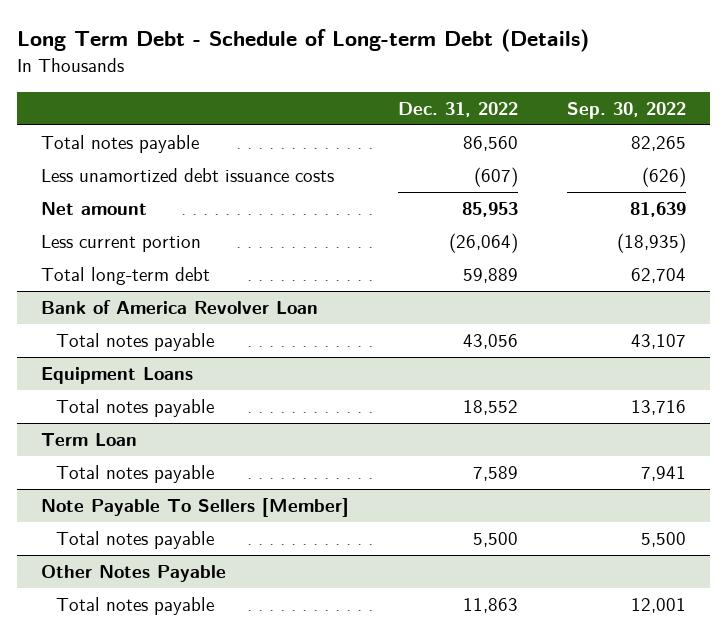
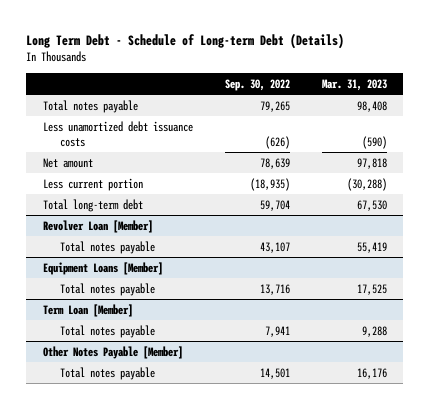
- | Dec. 31, 2022 | Sep. 30, 2022
+ | Sep. 30, 2022 | Mar. 31, 2023
- Total notes payable | 86,560 | 82,265
+ Total notes payable | 79,265 | 98,408
- Net amount | 85,953 | 81,639
+ Net amount | 78,639 | 97,818
- Total long-term debt | 59,889 | 62,704
- Bank of America Revolver Loan
+ Total long-term debt | 59,704 | 67,530
+ Revolver Loan [Member]
- Equipment Loans
+ Equipment Loans [Member]
- Term Loan
+ Term Loan [Member]
- Note Payable To Sellers [Member]
- Total notes payable | 5,500 | 5,500
- Other Notes Payable
- Total notes payable | 11,863 | 12,001
+ Other Notes Payable [Member]
+ Total notes payable | 14,501 | 16,176

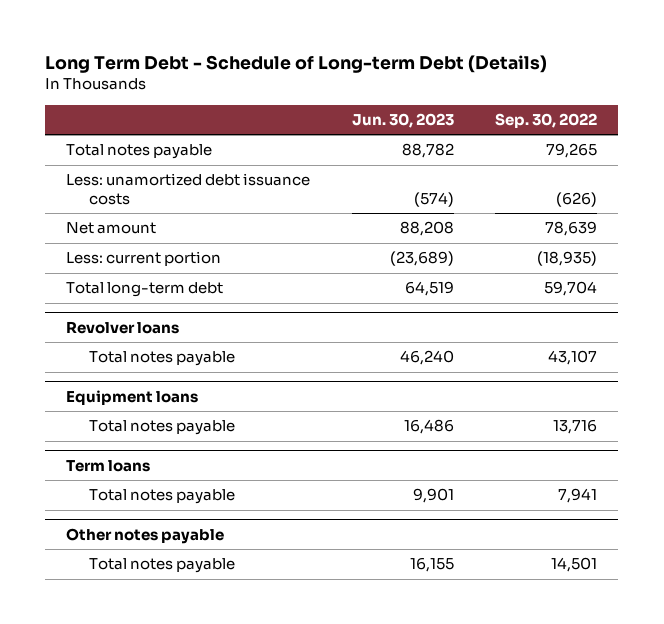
- | Sep. 30, 2022 | Mar. 31, 2023
+ | Jun. 30, 2023 | Sep. 30, 2022
- Less unamortized debt issuance costs | (626) | (590)
+ Less: unamortized debt issuance costs | (574) | (626)
- Less current portion | (18,935) | (30,288)
+ Less: current portion | (23,689) | (18,935)
- Revolver Loan [Member]
+ Revolver loans
- Equipment Loans [Member]
+ Equipment loans
- Term Loan [Member]
+ Term loans
- Other Notes Payable [Member]
+ Other notes payable

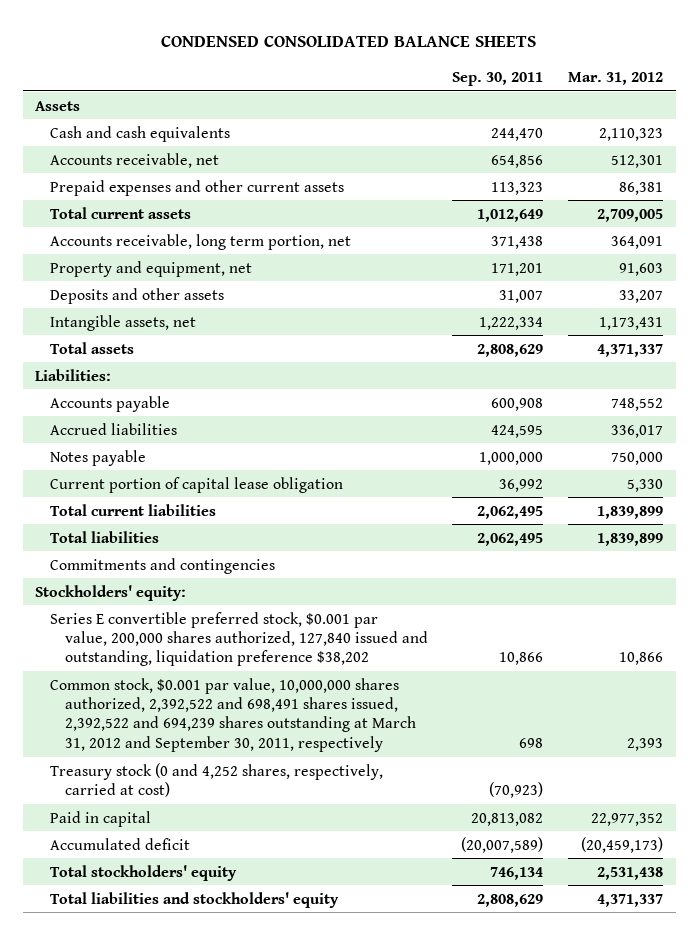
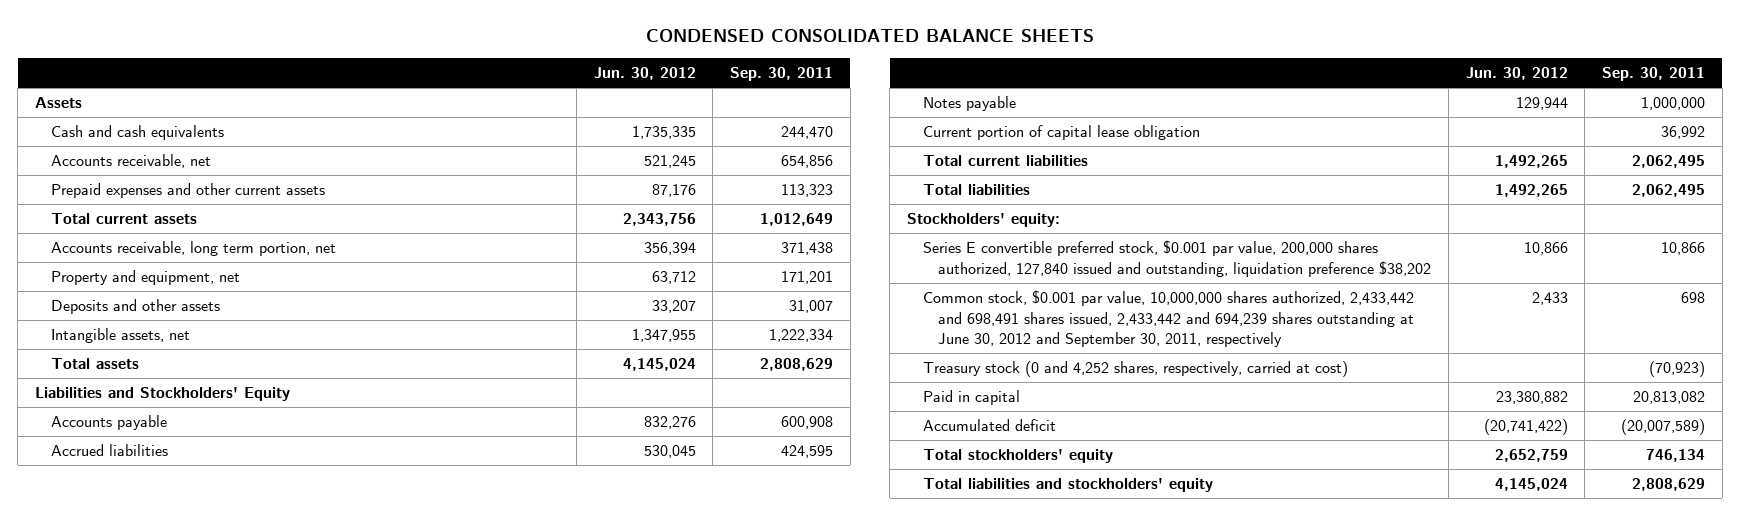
- | Sep. 30, 2011 | Mar. 31, 2012
+ | Jun. 30, 2012 | Sep. 30, 2011
- Liabilities:
+ Liabilities and Stockholders' Equity
- Commitments and contingencies
- Common stock, $0.001 par value, 10,000,000 shares authorized, 2,392,522 and 698,491 shares issued, 2,392,522 and 694,239 shares outstanding at March 31, 2012 and September 30, 2011, respectively | 698 | 2,393
+ Common stock, $0.001 par value, 10,000,000 shares authorized, 2,433,442 and 698,491 shares issued, 2,433,442 and 694,239 shares outstanding at June 30, 2012 and September 30, 2011, respectively | 2,433 | 698

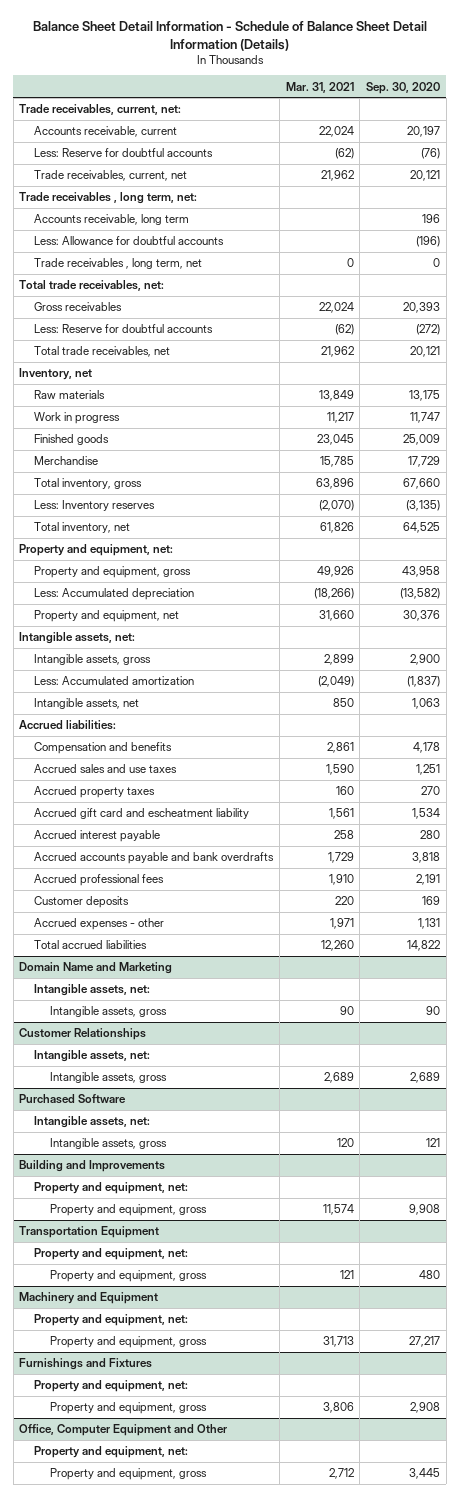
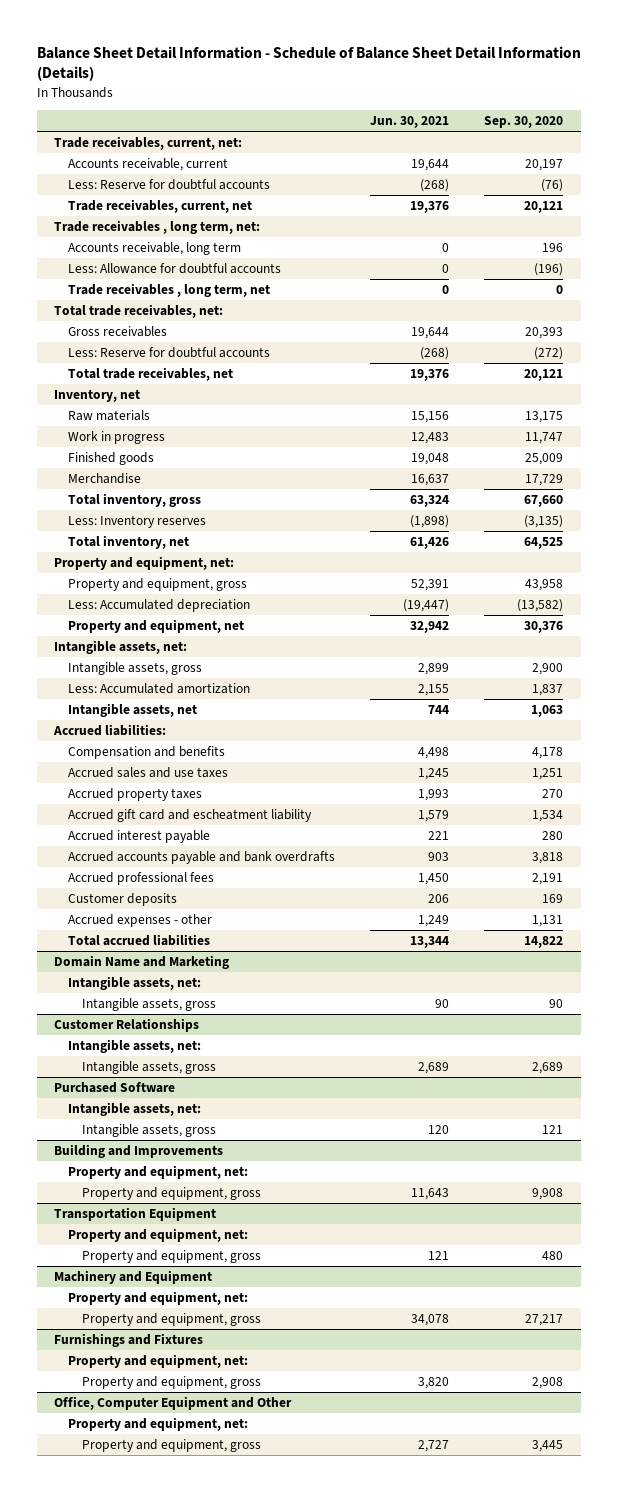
- | Mar. 31, 2021 | Sep. 30, 2020
+ | Jun. 30, 2021 | Sep. 30, 2020
- Less: Accumulated amortization | (2,049) | (1,837)
+ Less: Accumulated amortization | 2,155 | 1,837

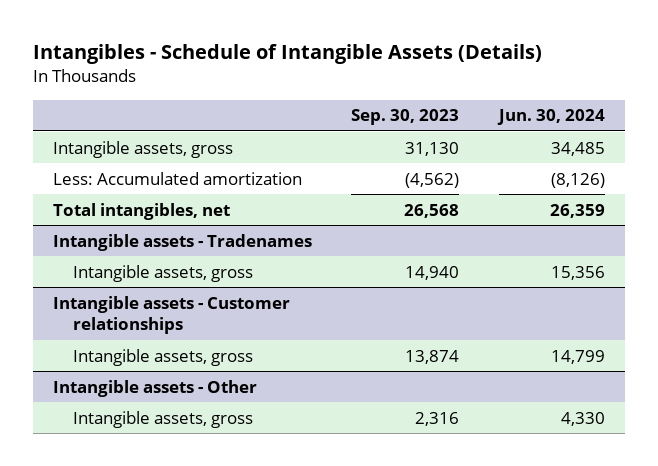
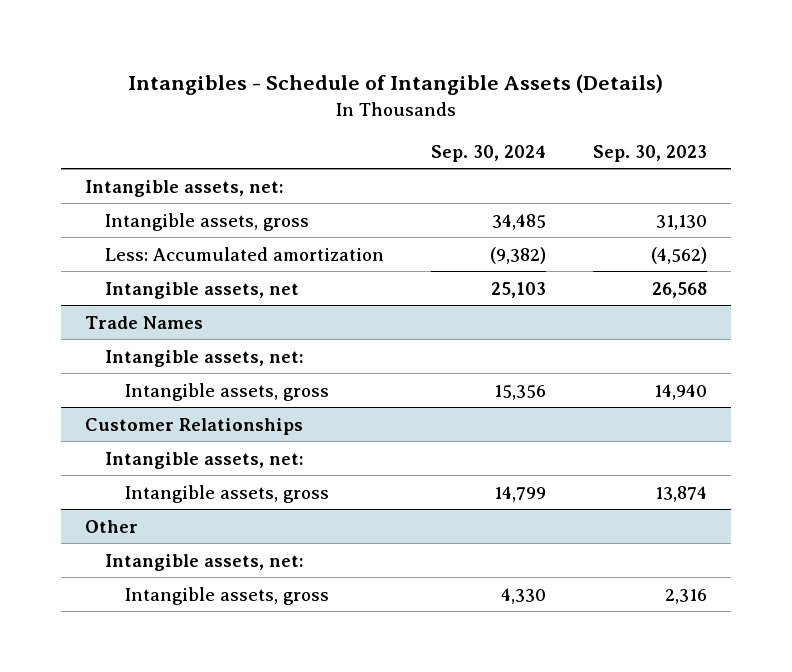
- | Sep. 30, 2023 | Jun. 30, 2024
+ | Sep. 30, 2024 | Sep. 30, 2023
+ Intangible assets, net:
- Total intangibles, net | 26,568 | 26,359
- Intangible assets - Tradenames
+ Intangible assets, net | 25,103 | 26,568
+ Trade Names
+ Intangible assets, net:
- Intangible assets - Customer relationships
+ Customer Relationships
+ Intangible assets, net:
- Intangible assets - Other
+ Other
+ Intangible assets, net:

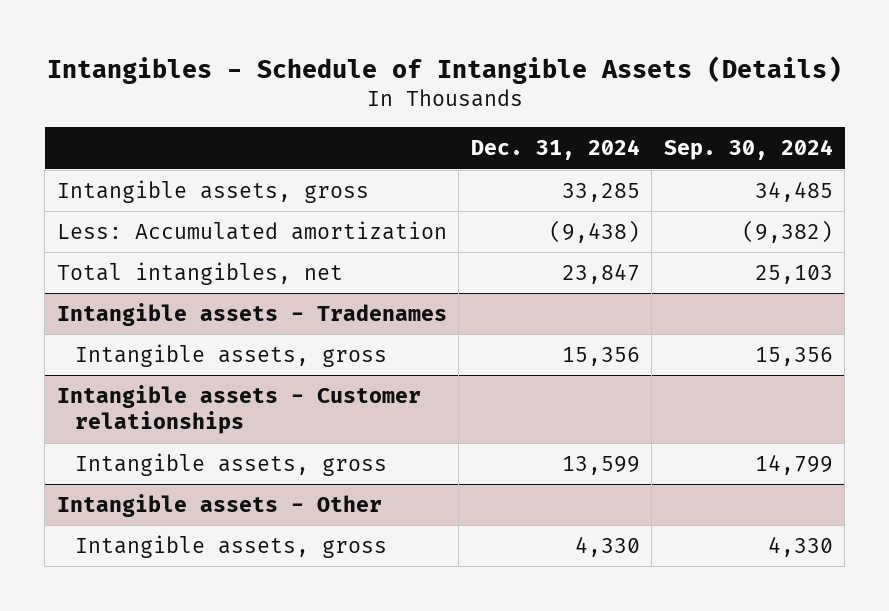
- | Sep. 30, 2024 | Sep. 30, 2023
+ | Dec. 31, 2024 | Sep. 30, 2024
- Intangible assets, net:
- Intangible assets, net | 25,103 | 26,568
- Trade Names
- Intangible assets, net:
+ Total intangibles, net | 23,847 | 25,103
+ Intangible assets - Tradenames
- Customer Relationships
- Intangible assets, net:
+ Intangible assets - Customer relationships
- Other
- Intangible assets, net:
+ Intangible assets - Other

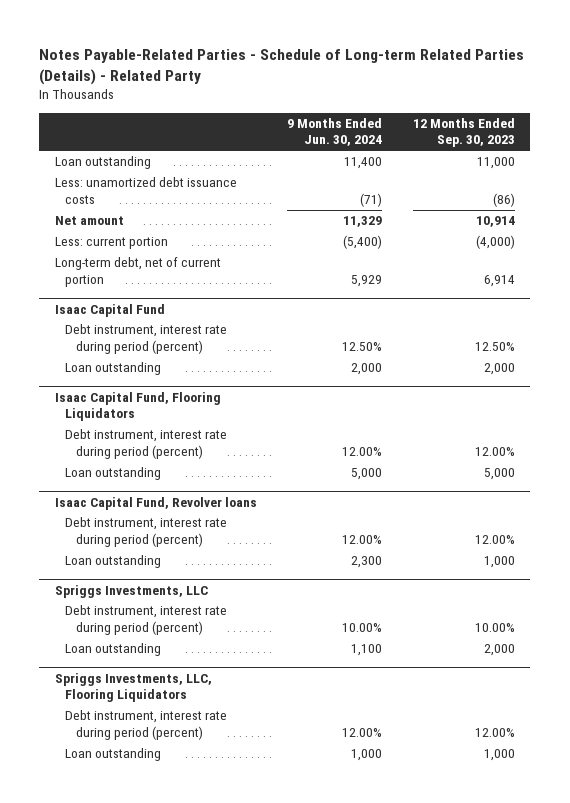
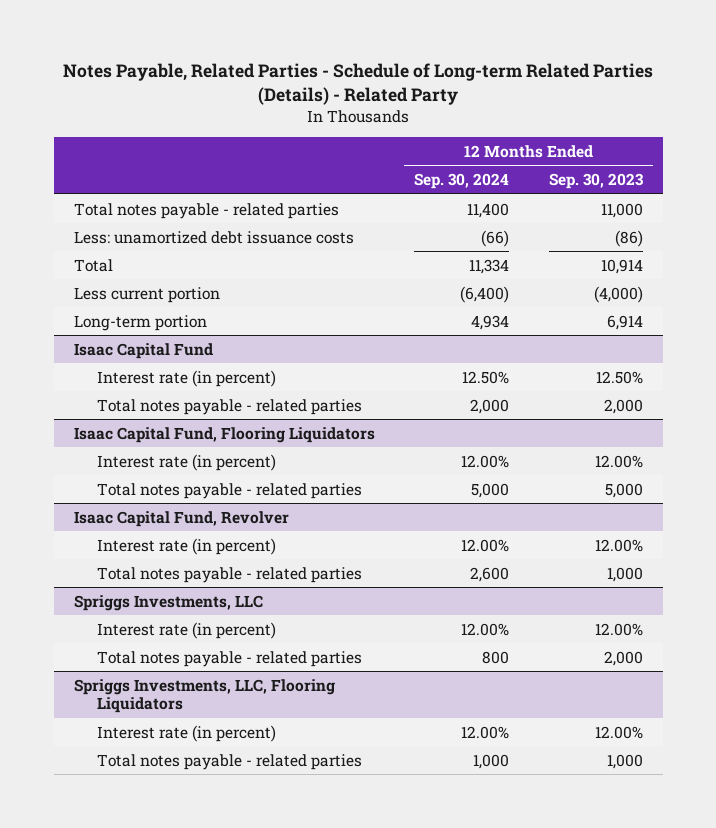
- Notes Payable-Related Parties - Schedule of Long-term Related Parties (Details) - Related Party
+ Notes Payable, Related Parties - Schedule of Long-term Related Parties (Details) - Related Party
- | 9 Months Ended Jun. 30, 2024 | 12 Months Ended Sep. 30, 2023
+ | 12 Months Ended Sep. 30, 2024 | 12 Months Ended Sep. 30, 2023
- Loan outstanding | 11,400 | 11,000
+ Total notes payable - related parties | 11,400 | 11,000
- Net amount | 11,329 | 10,914
- Less: current portion | (5,400) | (4,000)
- Long-term debt, net of current portion | 5,929 | 6,914
+ Total | 11,334 | 10,914
+ Less current portion | (6,400) | (4,000)
+ Long-term portion | 4,934 | 6,914
@ Isaac Capital Fund
- Debt instrument, interest rate during period (percent) | 12.50% | 12.50%
- Loan outstanding | 2,000 | 2,000
+ Interest rate (in percent) | 12.50% | 12.50%
+ Total notes payable - related parties | 2,000 | 2,000
@ Isaac Capital Fund, Flooring Liquidators
- Debt instrument, interest rate during period (percent) | 12.00% | 12.00%
- Loan outstanding | 5,000 | 5,000
- Isaac Capital Fund, Revolver loans
- Debt instrument, interest rate during period (percent) | 12.00% | 12.00%
- Loan outstanding | 2,300 | 1,000
@ Isaac Capital Fund, Flooring Liquidators
+ Interest rate (in percent) | 12.00% | 12.00%
+ Total notes payable - related parties | 5,000 | 5,000
+ Isaac Capital Fund, Revolver
+ Interest rate (in percent) | 12.00% | 12.00%
+ Total notes payable - related parties | 2,600 | 1,000
@ Spriggs Investments, LLC
- Debt instrument, interest rate during period (percent) | 10.00% | 10.00%
- Loan outstanding | 1,100 | 2,000
+ Interest rate (in percent) | 12.00% | 12.00%
+ Total notes payable - related parties | 800 | 2,000
@ Spriggs Investments, LLC, Flooring Liquidators
- Debt instrument, interest rate during period (percent) | 12.00% | 12.00%
- Loan outstanding | 1,000 | 1,000
+ Interest rate (in percent) | 12.00% | 12.00%
+ Total notes payable - related parties | 1,000 | 1,000

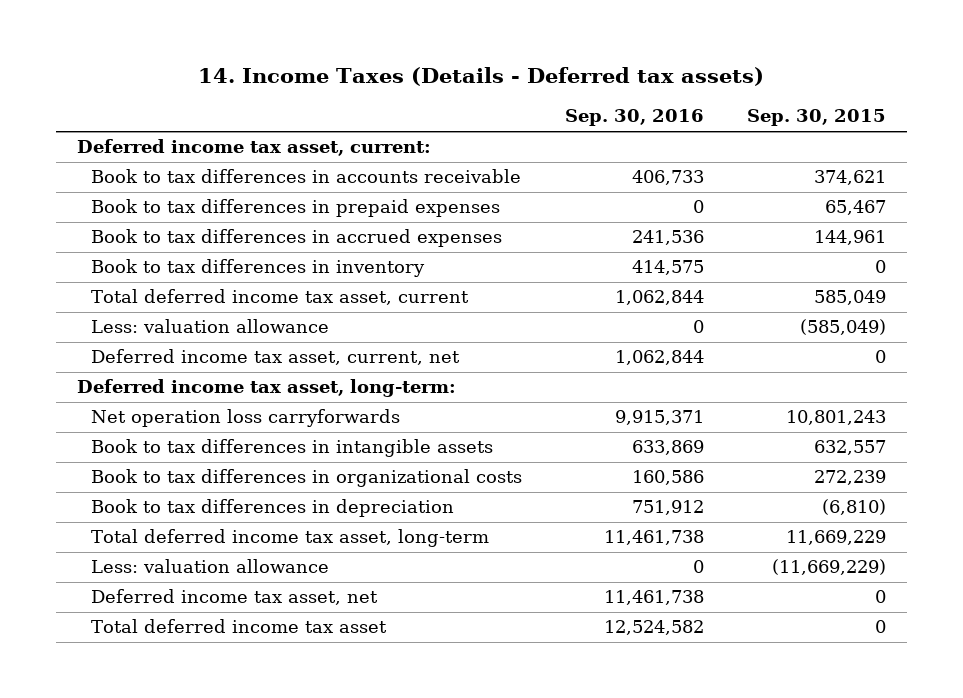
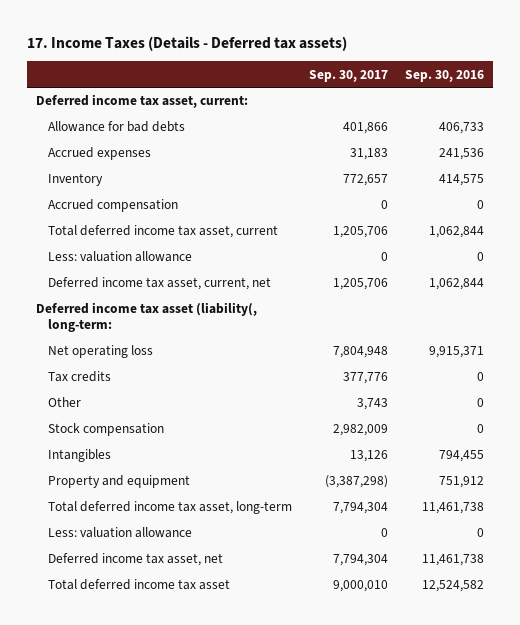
- 14. Income Taxes (Details - Deferred tax assets)
+ 17. Income Taxes (Details - Deferred tax assets)
- | Sep. 30, 2016 | Sep. 30, 2015
+ | Sep. 30, 2017 | Sep. 30, 2016
- Book to tax differences in accounts receivable | 406,733 | 374,621
- Book to tax differences in prepaid expenses | 0 | 65,467
- Book to tax differences in accrued expenses | 241,536 | 144,961
- Book to tax differences in inventory | 414,575 | 0
+ Allowance for bad debts | 401,866 | 406,733
+ Accrued expenses | 31,183 | 241,536
+ Inventory | 772,657 | 414,575
+ Accrued compensation | 0 | 0
- Deferred income tax asset, long-term:
- Net operation loss carryforwards | 9,915,371 | 10,801,243
- Book to tax differences in intangible assets | 633,869 | 632,557
- Book to tax differences in organizational costs | 160,586 | 272,239
- Book to tax differences in depreciation | 751,912 | (6,810)
+ Deferred income tax asset (liability(, long-term:
+ Net operating loss | 7,804,948 | 9,915,371
+ Tax credits | 377,776 | 0
+ Other | 3,743 | 0
+ Stock compensation | 2,982,009 | 0
+ Intangibles | 13,126 | 794,455
+ Property and equipment | (3,387,298) | 751,912

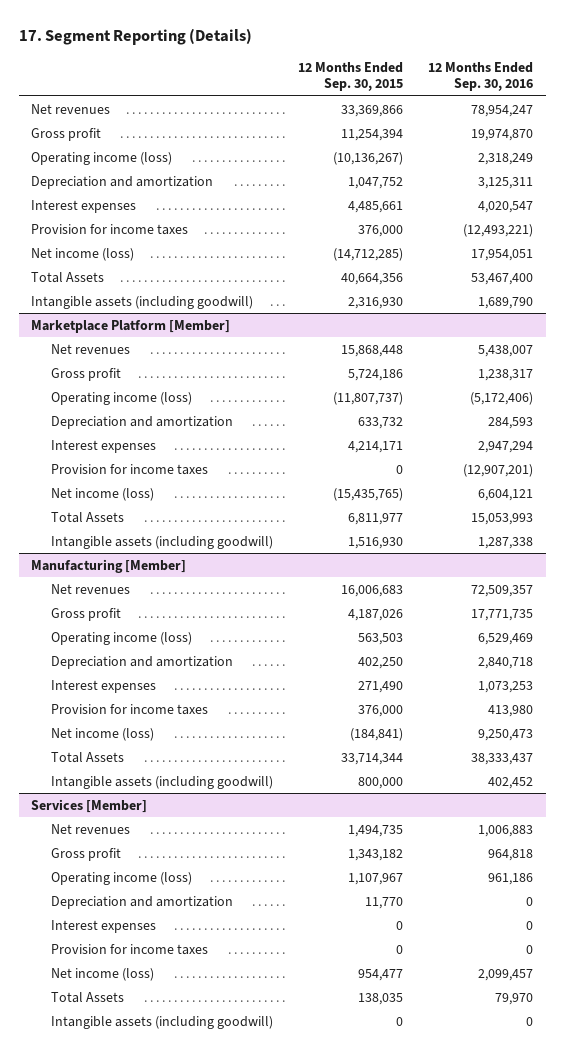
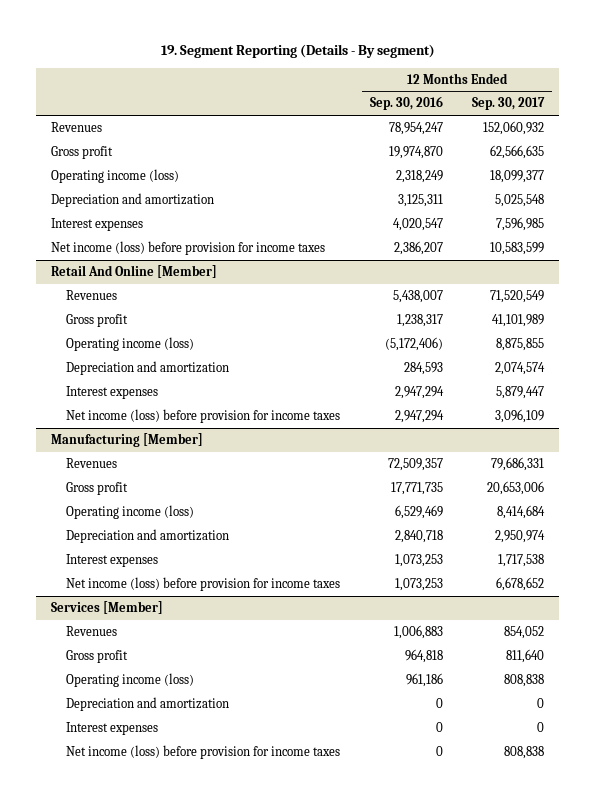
- 17. Segment Reporting (Details)
+ 19. Segment Reporting (Details - By segment)
- | 12 Months Ended Sep. 30, 2015 | 12 Months Ended Sep. 30, 2016
+ | 12 Months Ended Sep. 30, 2016 | 12 Months Ended Sep. 30, 2017
- Net revenues | 33,369,866 | 78,954,247
+ Revenues | 78,954,247 | 152,060,932
- Provision for income taxes | 376,000 | (12,493,221)
- Net income (loss) | (14,712,285) | 17,954,051
- Total Assets | 40,664,356 | 53,467,400
- Intangible assets (including goodwill) | 2,316,930 | 1,689,790
- Marketplace Platform [Member]
- Net revenues | 15,868,448 | 5,438,007
+ Net income (loss) before provision for income taxes | 2,386,207 | 10,583,599
+ Retail And Online [Member]
+ Revenues | 5,438,007 | 71,520,549
- Provision for income taxes | 0 | (12,907,201)
- Net income (loss) | (15,435,765) | 6,604,121
- Total Assets | 6,811,977 | 15,053,993
- Intangible assets (including goodwill) | 1,516,930 | 1,287,338
+ Net income (loss) before provision for income taxes | 2,947,294 | 3,096,109
@ Manufacturing [Member]
- Net revenues | 16,006,683 | 72,509,357
+ Revenues | 72,509,357 | 79,686,331
- Provision for income taxes | 376,000 | 413,980
- Net income (loss) | (184,841) | 9,250,473
- Total Assets | 33,714,344 | 38,333,437
- Intangible assets (including goodwill) | 800,000 | 402,452
+ Net income (loss) before provision for income taxes | 1,073,253 | 6,678,652
@ Services [Member]
- Net revenues | 1,494,735 | 1,006,883
+ Revenues | 1,006,883 | 854,052
- Provision for income taxes | 0 | 0
- Net income (loss) | 954,477 | 2,099,457
- Total Assets | 138,035 | 79,970
- Intangible assets (including goodwill) | 0 | 0
+ Net income (loss) before provision for income taxes | 0 | 808,838

